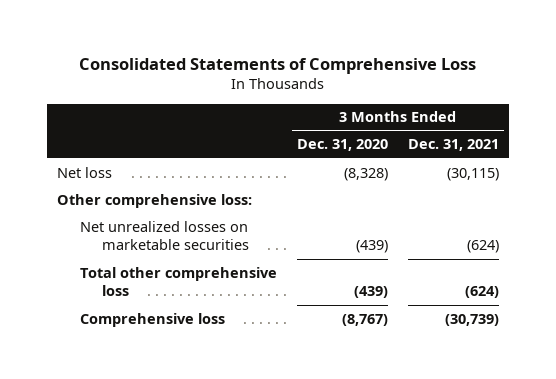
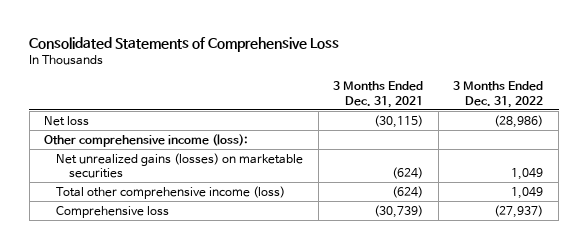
- | 3 Months Ended Dec. 31, 2020 | 3 Months Ended Dec. 31, 2021
+ | 3 Months Ended Dec. 31, 2021 | 3 Months Ended Dec. 31, 2022
- Other comprehensive loss:
- Net unrealized losses on marketable securities | (439) | (624)
- Total other comprehensive loss | (439) | (624)
+ Other comprehensive income (loss):
+ Net unrealized gains (losses) on marketable securities | (624) | 1,049
+ Total other comprehensive income (loss) | (624) | 1,049

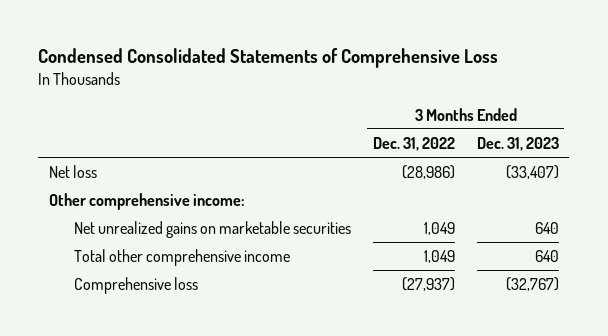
- Consolidated Statements of Comprehensive Loss
+ Condensed Consolidated Statements of Comprehensive Loss
- | 3 Months Ended Dec. 31, 2021 | 3 Months Ended Dec. 31, 2022
+ | 3 Months Ended Dec. 31, 2022 | 3 Months Ended Dec. 31, 2023
- Other comprehensive income (loss):
- Net unrealized gains (losses) on marketable securities | (624) | 1,049
- Total other comprehensive income (loss) | (624) | 1,049
+ Other comprehensive income:
+ Net unrealized gains on marketable securities | 1,049 | 640
+ Total other comprehensive income | 1,049 | 640

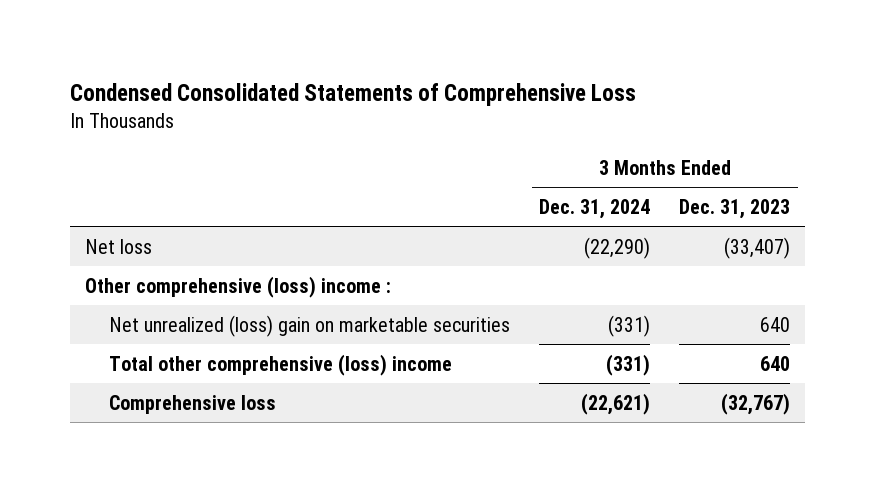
- | 3 Months Ended Dec. 31, 2022 | 3 Months Ended Dec. 31, 2023
+ | 3 Months Ended Dec. 31, 2024 | 3 Months Ended Dec. 31, 2023
- Other comprehensive income:
- Net unrealized gains on marketable securities | 1,049 | 640
- Total other comprehensive income | 1,049 | 640
+ Other comprehensive (loss) income :
+ Net unrealized (loss) gain on marketable securities | (331) | 640
+ Total other comprehensive (loss) income | (331) | 640

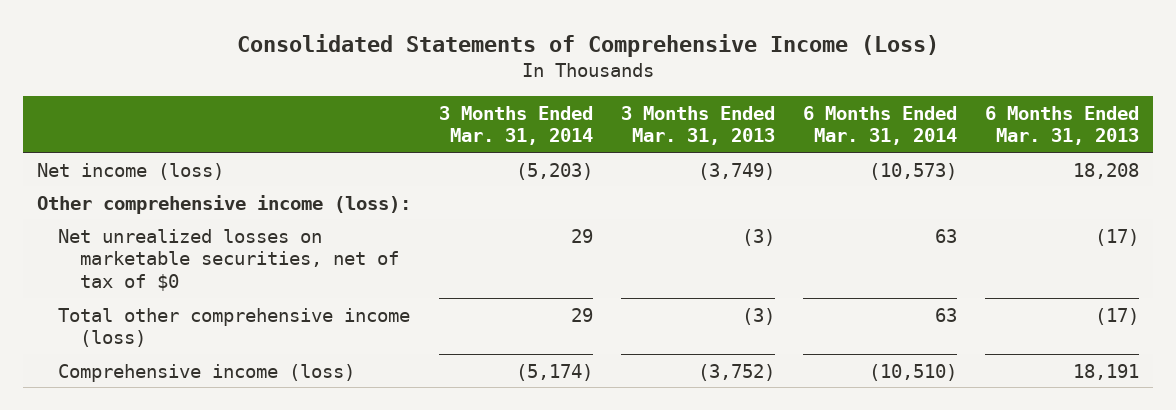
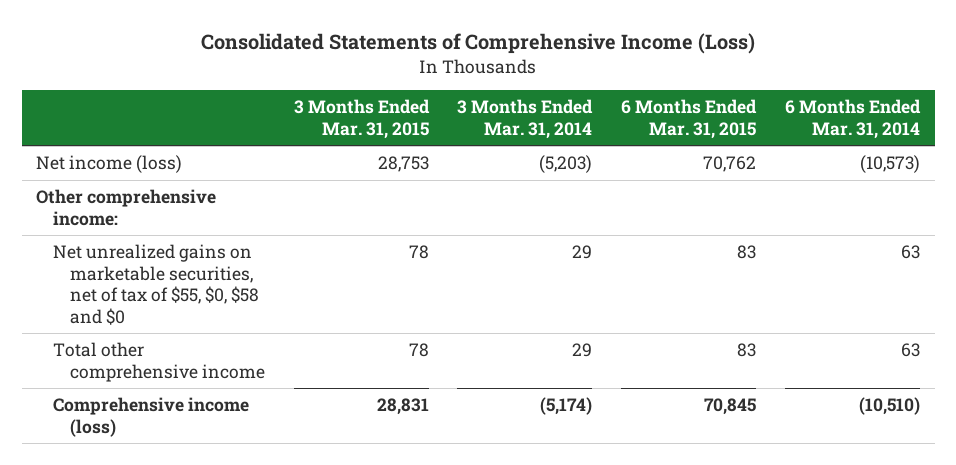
- | 3 Months Ended Mar. 31, 2014 | 3 Months Ended Mar. 31, 2013 | 6 Months Ended Mar. 31, 2014 | 6 Months Ended Mar. 31, 2013
+ | 3 Months Ended Mar. 31, 2015 | 3 Months Ended Mar. 31, 2014 | 6 Months Ended Mar. 31, 2015 | 6 Months Ended Mar. 31, 2014
- Other comprehensive income (loss):
- Net unrealized losses on marketable securities, net of tax of $0 | 29 | (3) | 63 | (17)
- Total other comprehensive income (loss) | 29 | (3) | 63 | (17)
+ Other comprehensive income:
+ Net unrealized gains on marketable securities, net of tax of $55, $0, $58 and $0 | 78 | 29 | 83 | 63
+ Total other comprehensive income | 78 | 29 | 83 | 63

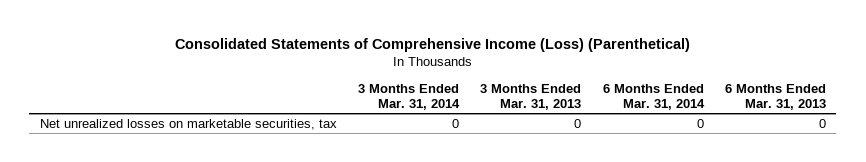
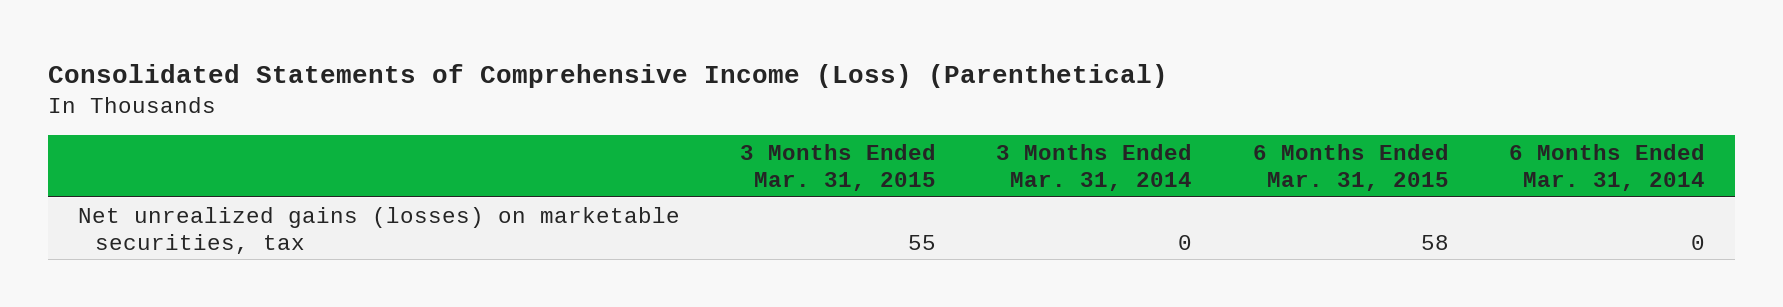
- | 3 Months Ended Mar. 31, 2014 | 3 Months Ended Mar. 31, 2013 | 6 Months Ended Mar. 31, 2014 | 6 Months Ended Mar. 31, 2013
+ | 3 Months Ended Mar. 31, 2015 | 3 Months Ended Mar. 31, 2014 | 6 Months Ended Mar. 31, 2015 | 6 Months Ended Mar. 31, 2014
- Net unrealized losses on marketable securities, tax | 0 | 0 | 0 | 0
+ Net unrealized gains (losses) on marketable securities, tax | 55 | 0 | 58 | 0

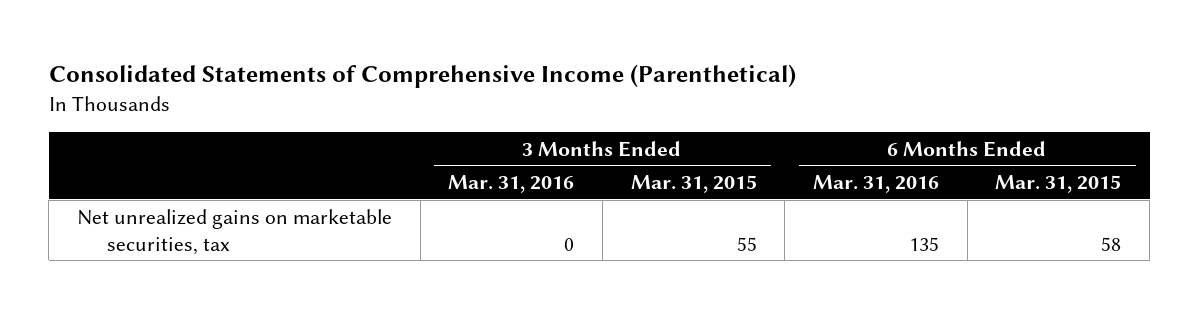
- Consolidated Statements of Comprehensive Income (Loss) (Parenthetical)
+ Consolidated Statements of Comprehensive Income (Parenthetical)
- | 3 Months Ended Mar. 31, 2015 | 3 Months Ended Mar. 31, 2014 | 6 Months Ended Mar. 31, 2015 | 6 Months Ended Mar. 31, 2014
+ | 3 Months Ended Mar. 31, 2016 | 3 Months Ended Mar. 31, 2015 | 6 Months Ended Mar. 31, 2016 | 6 Months Ended Mar. 31, 2015
- Net unrealized gains (losses) on marketable securities, tax | 55 | 0 | 58 | 0
+ Net unrealized gains on marketable securities, tax | 0 | 55 | 135 | 58

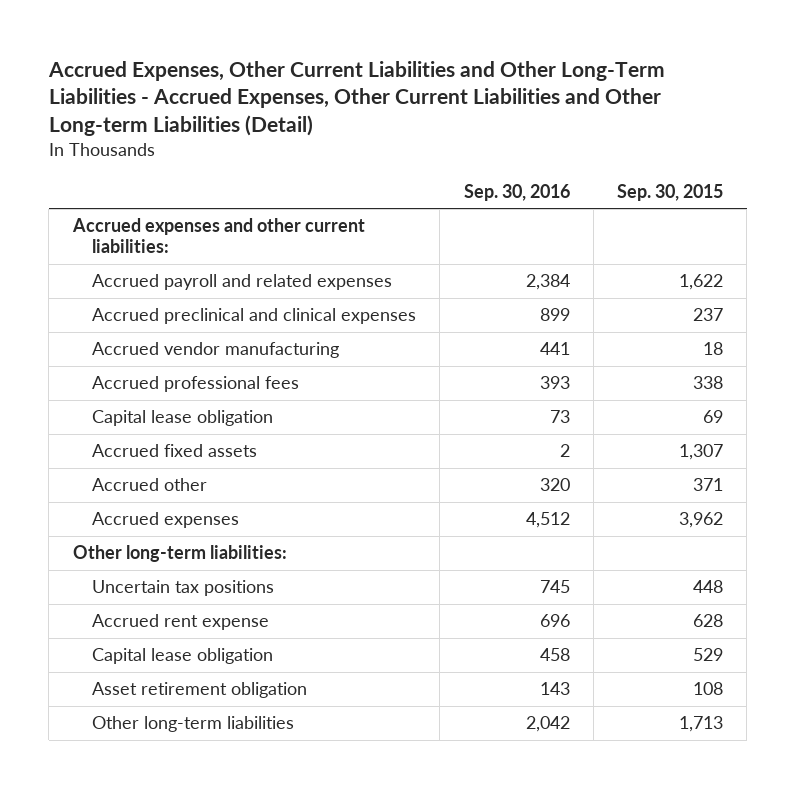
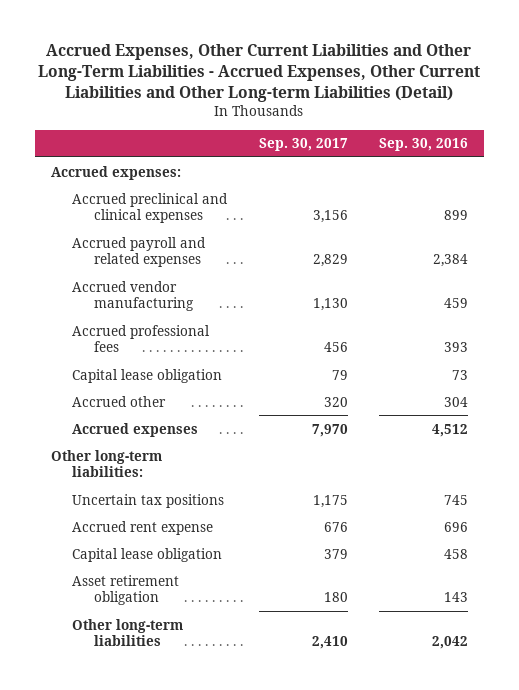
- | Sep. 30, 2016 | Sep. 30, 2015
+ | Sep. 30, 2017 | Sep. 30, 2016
- Accrued expenses and other current liabilities:
+ Accrued expenses:
- Accrued vendor manufacturing | 441 | 18
moved down: Accrued payroll and related expenses | 2,829 | 2,384
+ Accrued vendor manufacturing | 1,130 | 459
- Accrued fixed assets | 2 | 1,307
- Accrued other | 320 | 371
+ Accrued other | 320 | 304

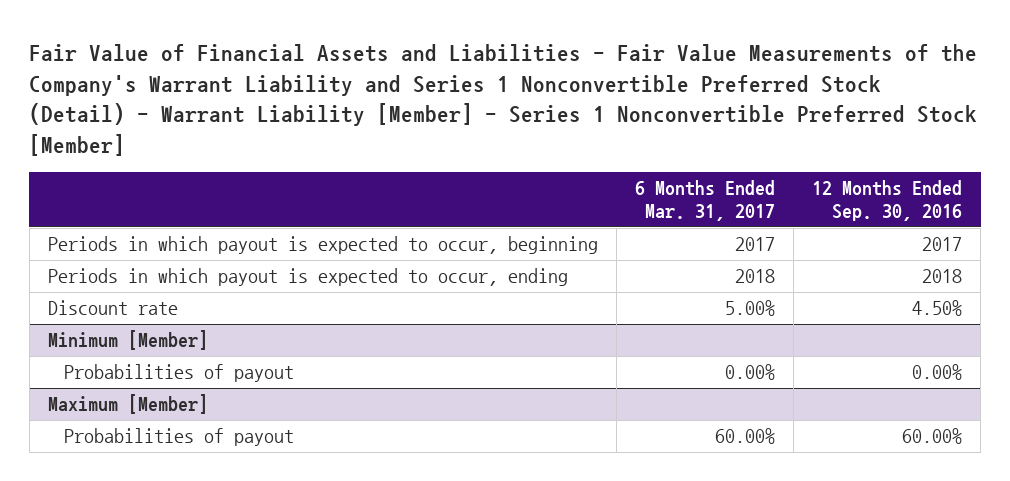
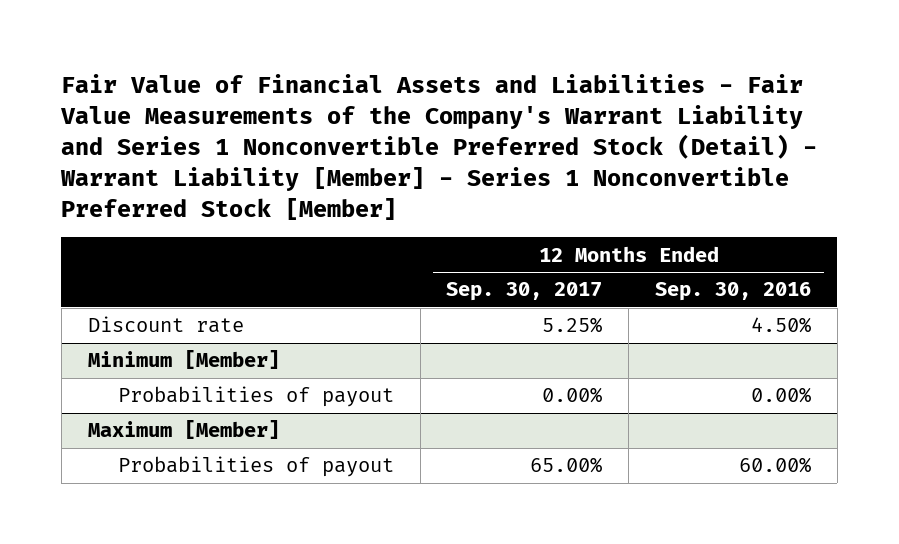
- | 6 Months Ended Mar. 31, 2017 | 12 Months Ended Sep. 30, 2016
+ | 12 Months Ended Sep. 30, 2017 | 12 Months Ended Sep. 30, 2016
- Periods in which payout is expected to occur, beginning | 2017 | 2017
- Periods in which payout is expected to occur, ending | 2018 | 2018

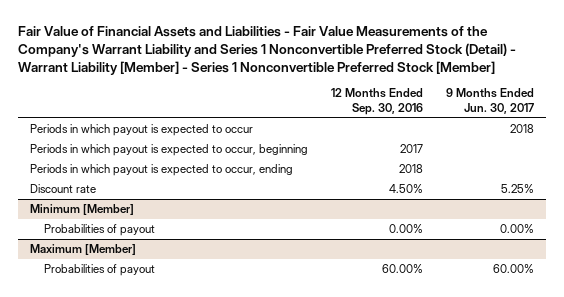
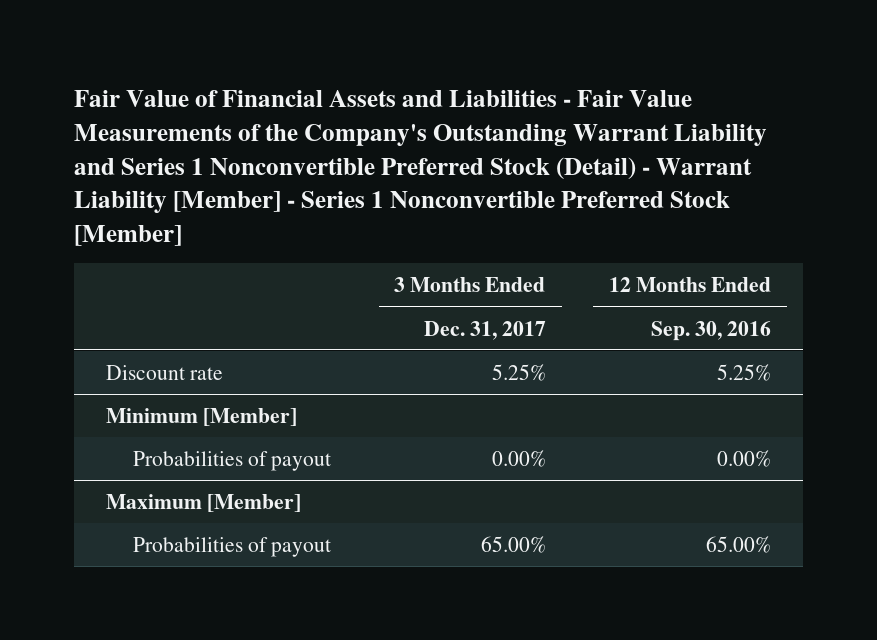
- Fair Value of Financial Assets and Liabilities - Fair Value Measurements of the Company's Warrant Liability and Series 1 Nonconvertible Preferred Stock (Detail) - Warrant Liability [Member] - Series 1 Nonconvertible Preferred Stock [Member]
+ Fair Value of Financial Assets and Liabilities - Fair Value Measurements of the Company's Outstanding Warrant Liability and Series 1 Nonconvertible Preferred Stock (Detail) - Warrant Liability [Member] - Series 1 Nonconvertible Preferred Stock [Member]
- | 12 Months Ended Sep. 30, 2016 | 9 Months Ended Jun. 30, 2017
+ | 3 Months Ended Dec. 31, 2017 | 12 Months Ended Sep. 30, 2016
- Periods in which payout is expected to occur | | 2018
- Periods in which payout is expected to occur, beginning | 2017 |
- Periods in which payout is expected to occur, ending | 2018 |
- Discount rate | 4.50% | 5.25%
+ Discount rate | 5.25% | 5.25%
@ Maximum [Member]
- Probabilities of payout | 60.00% | 60.00%
+ Probabilities of payout | 65.00% | 65.00%

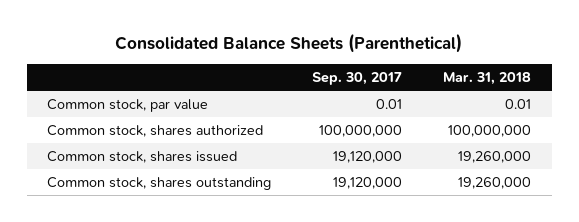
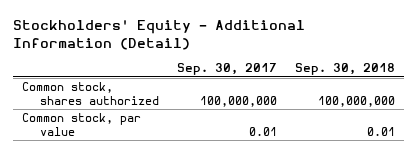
- Consolidated Balance Sheets (Parenthetical)
+ Stockholders' Equity - Additional Information (Detail)
- | Sep. 30, 2017 | Mar. 31, 2018
+ | Sep. 30, 2017 | Sep. 30, 2018
- Common stock, shares issued | 19,120,000 | 19,260,000
- Common stock, shares outstanding | 19,120,000 | 19,260,000
moved down: Common stock, par value | 0.01 | 0.01

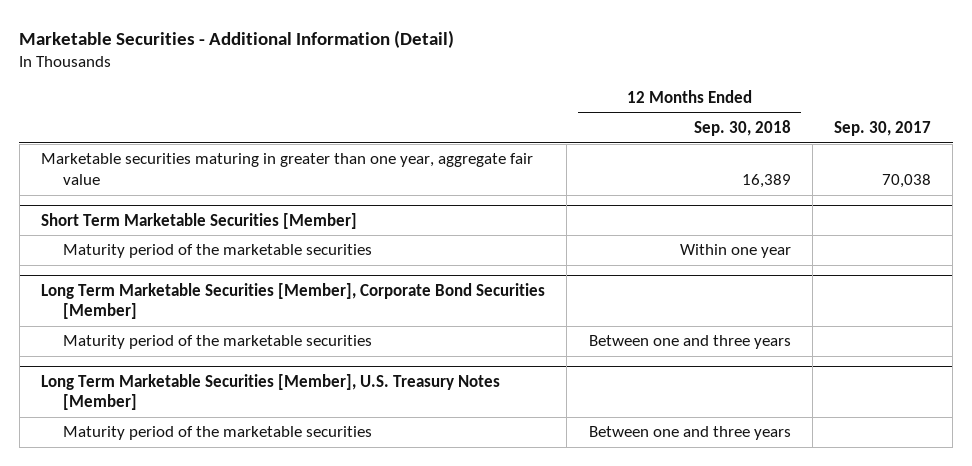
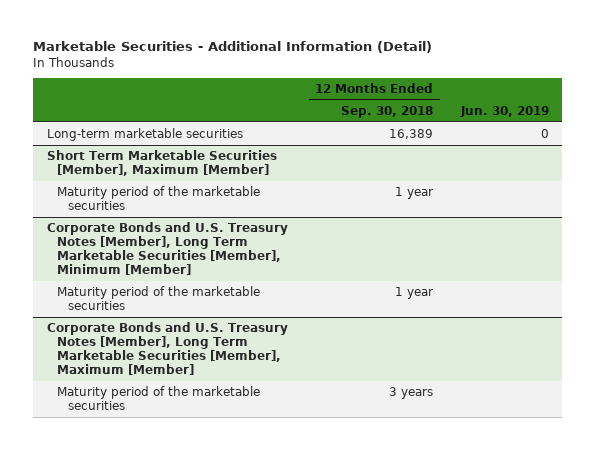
- | 12 Months Ended Sep. 30, 2018 | Sep. 30, 2017
+ | 12 Months Ended Sep. 30, 2018 | Jun. 30, 2019
- Marketable securities maturing in greater than one year, aggregate fair value | 16,389 | 70,038
- Short Term Marketable Securities [Member]
- Maturity period of the marketable securities | Within one year |
- Long Term Marketable Securities [Member], Corporate Bond Securities [Member]
- Maturity period of the marketable securities | Between one and three years |
- Long Term Marketable Securities [Member], U.S. Treasury Notes [Member]
- Maturity period of the marketable securities | Between one and three years |
+ Long-term marketable securities | 16,389 | 0
+ Short Term Marketable Securities [Member], Maximum [Member]
+ Maturity period of the marketable securities | 1 year |
+ Corporate Bonds and U.S. Treasury Notes [Member], Long Term Marketable Securities [Member], Minimum [Member]
+ Maturity period of the marketable securities | 1 year |
+ Corporate Bonds and U.S. Treasury Notes [Member], Long Term Marketable Securities [Member], Maximum [Member]
+ Maturity period of the marketable securities | 3 years |

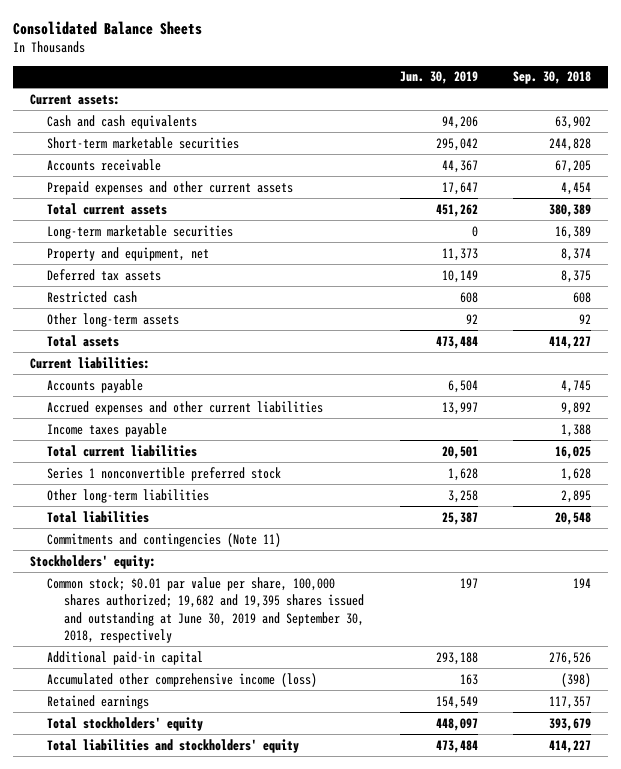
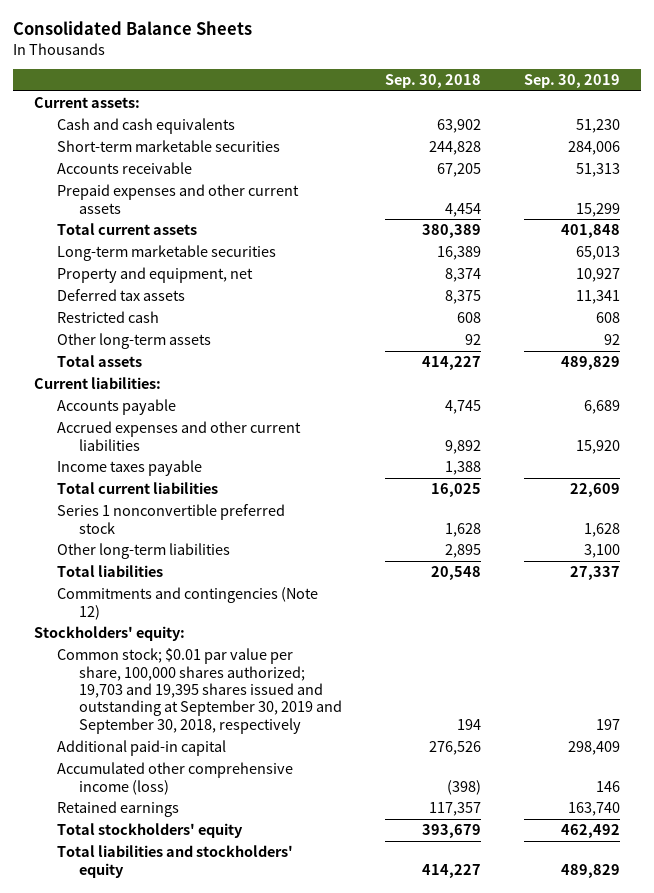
- | Jun. 30, 2019 | Sep. 30, 2018
+ | Sep. 30, 2018 | Sep. 30, 2019
- Commitments and contingencies (Note 11)
+ Commitments and contingencies (Note 12)
- Common stock; $0.01 par value per share, 100,000 shares authorized; 19,682 and 19,395 shares issued and outstanding at June 30, 2019 and September 30, 2018, respectively | 197 | 194
+ Common stock; $0.01 par value per share, 100,000 shares authorized; 19,703 and 19,395 shares issued and outstanding at September 30, 2019 and September 30, 2018, respectively | 194 | 197

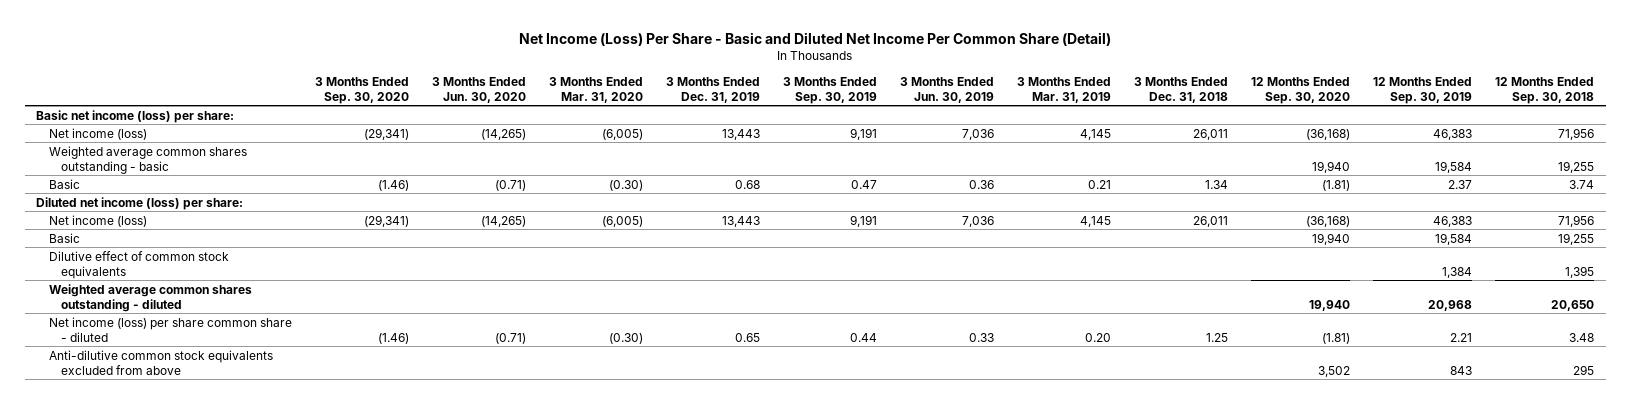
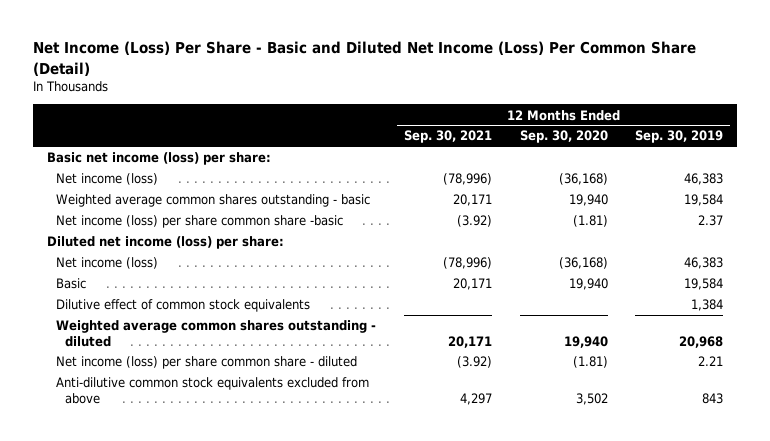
- Net Income (Loss) Per Share - Basic and Diluted Net Income Per Common Share (Detail)
+ Net Income (Loss) Per Share - Basic and Diluted Net Income (Loss) Per Common Share (Detail)
- | 3 Months Ended Sep. 30, 2020 | 3 Months Ended Jun. 30, 2020 | 3 Months Ended Mar. 31, 2020 | 3 Months Ended Dec. 31, 2019 | 3 Months Ended Sep. 30, 2019 | 3 Months Ended Jun. 30, 2019 | 3 Months Ended Mar. 31, 2019 | 3 Months Ended Dec. 31, 2018 | 12 Months Ended Sep. 30, 2020 | 12 Months Ended Sep. 30, 2019 | 12 Months Ended Sep. 30, 2018
+ | 12 Months Ended Sep. 30, 2021 | 12 Months Ended Sep. 30, 2020 | 12 Months Ended Sep. 30, 2019
- Basic | (1.46) | (0.71) | (0.30) | 0.68 | 0.47 | 0.36 | 0.21 | 1.34 | (1.81) | 2.37 | 3.74
+ Net income (loss) per share common share -basic | (3.92) | (1.81) | 2.37

